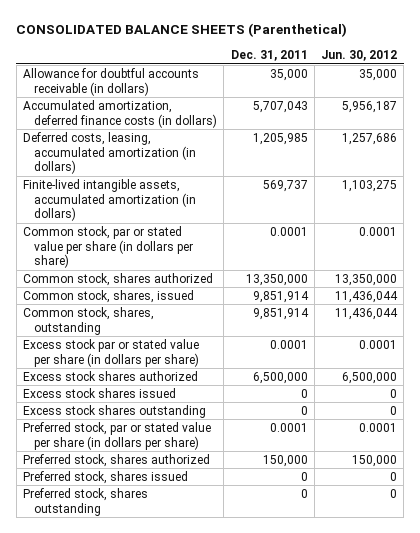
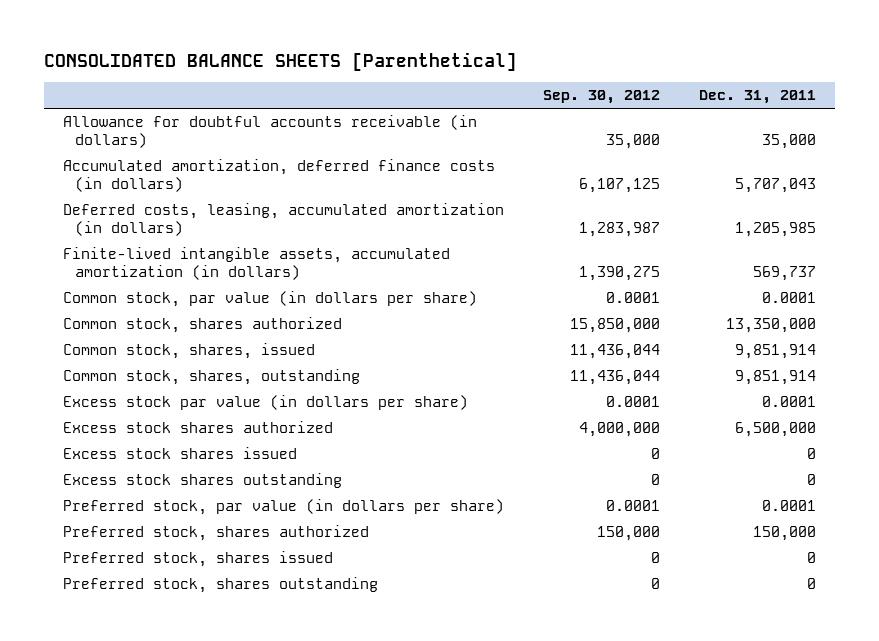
- CONSOLIDATED BALANCE SHEETS (Parenthetical)
+ CONSOLIDATED BALANCE SHEETS [Parenthetical]
- | Dec. 31, 2011 | Jun. 30, 2012
+ | Sep. 30, 2012 | Dec. 31, 2011
- Common stock, par or stated value per share (in dollars per share) | 0.0001 | 0.0001
+ Common stock, par value (in dollars per share) | 0.0001 | 0.0001
- Excess stock par or stated value per share (in dollars per share) | 0.0001 | 0.0001
+ Excess stock par value (in dollars per share) | 0.0001 | 0.0001
- Preferred stock, par or stated value per share (in dollars per share) | 0.0001 | 0.0001
+ Preferred stock, par value (in dollars per share) | 0.0001 | 0.0001

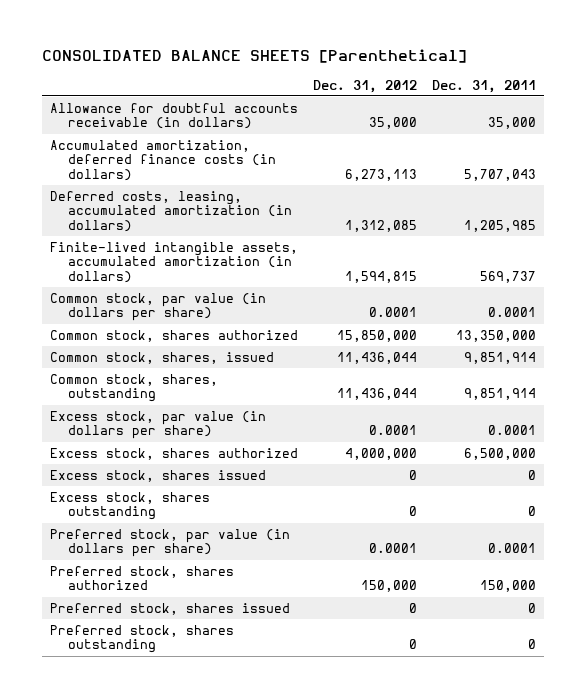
- | Sep. 30, 2012 | Dec. 31, 2011
+ | Dec. 31, 2012 | Dec. 31, 2011
- Excess stock par value (in dollars per share) | 0.0001 | 0.0001
- Excess stock shares authorized | 4,000,000 | 6,500,000
- Excess stock shares issued | 0 | 0
- Excess stock shares outstanding | 0 | 0
+ Excess stock, par value (in dollars per share) | 0.0001 | 0.0001
+ Excess stock, shares authorized | 4,000,000 | 6,500,000
+ Excess stock, shares issued | 0 | 0
+ Excess stock, shares outstanding | 0 | 0

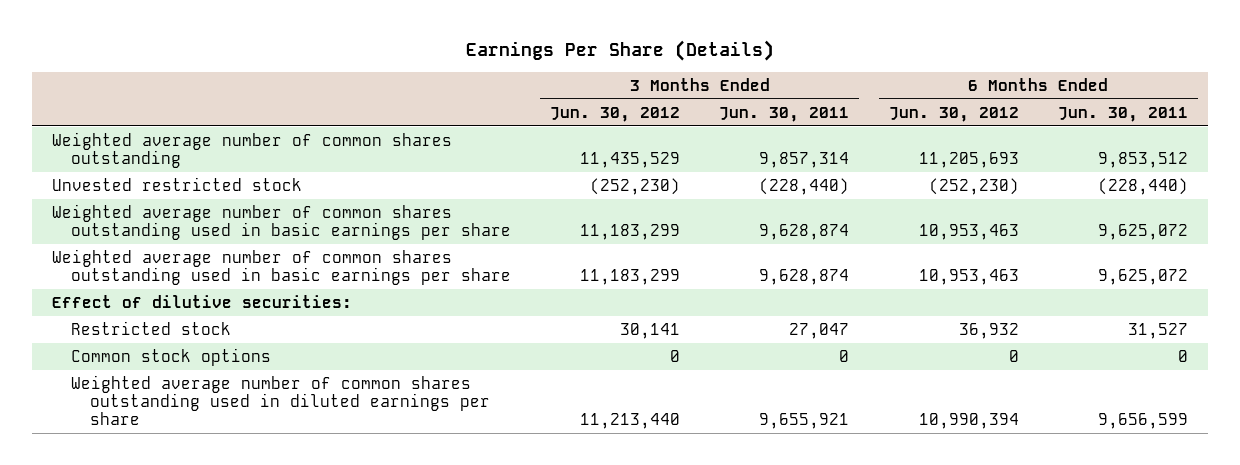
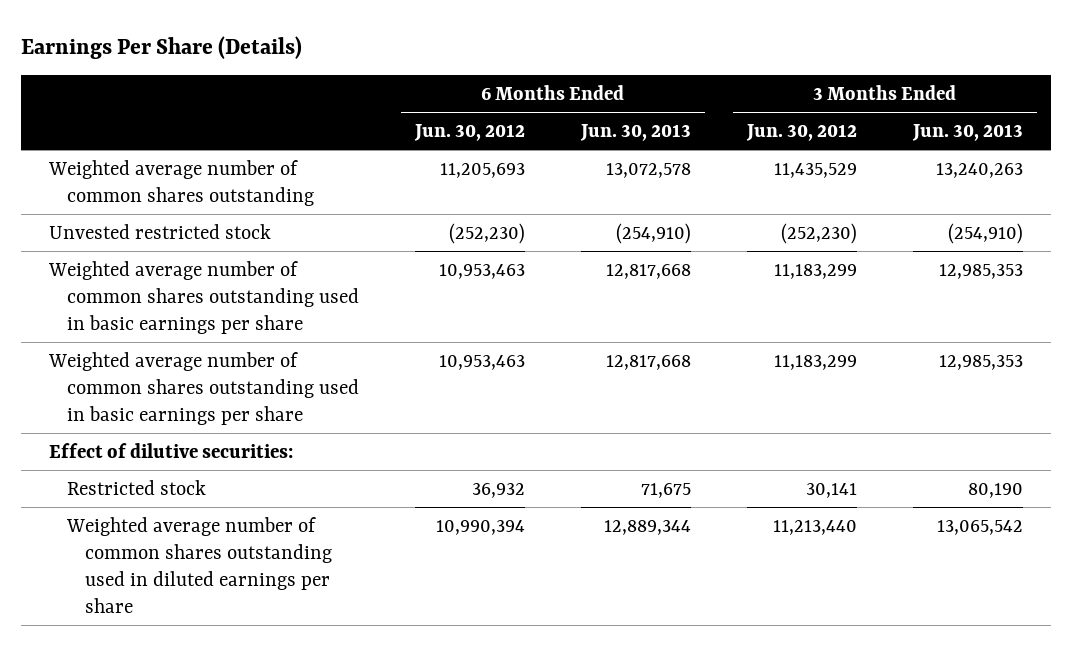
- | 3 Months Ended Jun. 30, 2012 | 3 Months Ended Jun. 30, 2011 | 6 Months Ended Jun. 30, 2012 | 6 Months Ended Jun. 30, 2011
+ | 6 Months Ended Jun. 30, 2012 | 6 Months Ended Jun. 30, 2013 | 3 Months Ended Jun. 30, 2012 | 3 Months Ended Jun. 30, 2013
- Common stock options | 0 | 0 | 0 | 0

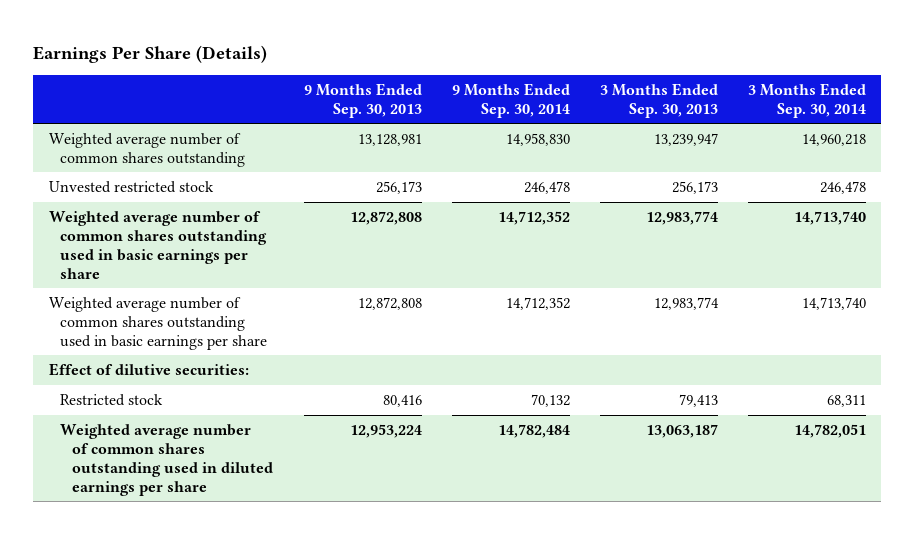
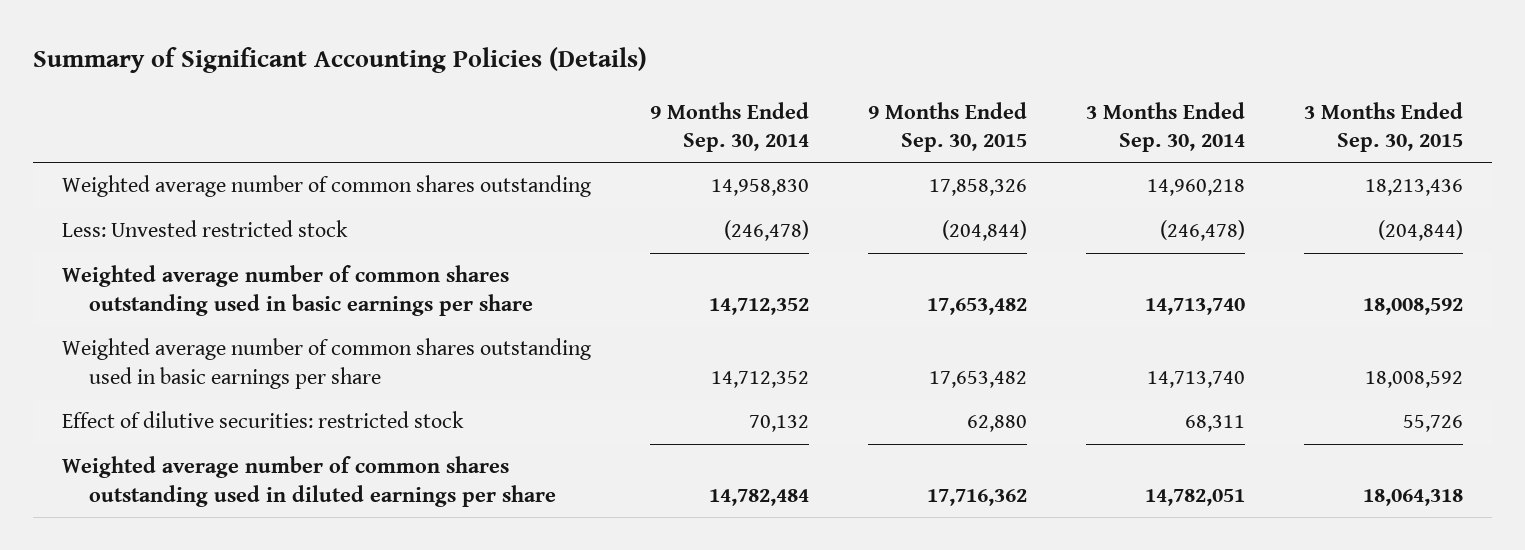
- Earnings Per Share (Details)
+ Summary of Significant Accounting Policies (Details)
- | 9 Months Ended Sep. 30, 2013 | 9 Months Ended Sep. 30, 2014 | 3 Months Ended Sep. 30, 2013 | 3 Months Ended Sep. 30, 2014
+ | 9 Months Ended Sep. 30, 2014 | 9 Months Ended Sep. 30, 2015 | 3 Months Ended Sep. 30, 2014 | 3 Months Ended Sep. 30, 2015
- Unvested restricted stock | 256,173 | 246,478 | 256,173 | 246,478
+ Less: Unvested restricted stock | (246,478) | (204,844) | (246,478) | (204,844)
- Effect of dilutive securities:
- Restricted stock | 80,416 | 70,132 | 79,413 | 68,311
+ Effect of dilutive securities: restricted stock | 70,132 | 62,880 | 68,311 | 55,726

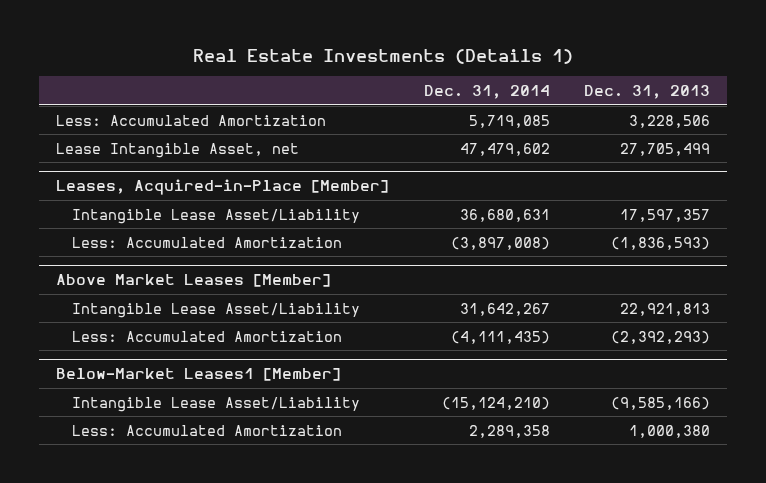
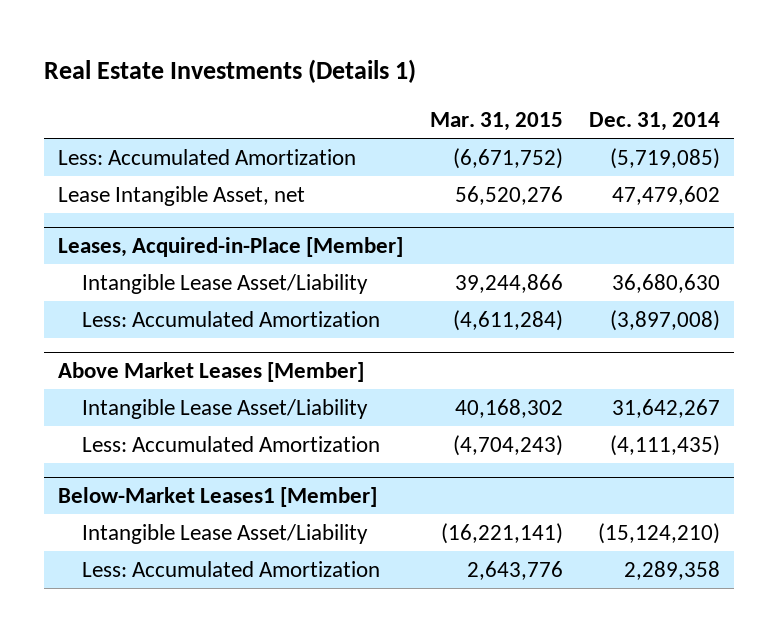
- | Dec. 31, 2014 | Dec. 31, 2013
+ | Mar. 31, 2015 | Dec. 31, 2014
- Less: Accumulated Amortization | 5,719,085 | 3,228,506
+ Less: Accumulated Amortization | (6,671,752) | (5,719,085)
@ Leases, Acquired-in-Place [Member]
- Intangible Lease Asset/Liability | 36,680,631 | 17,597,357
+ Intangible Lease Asset/Liability | 39,244,866 | 36,680,630

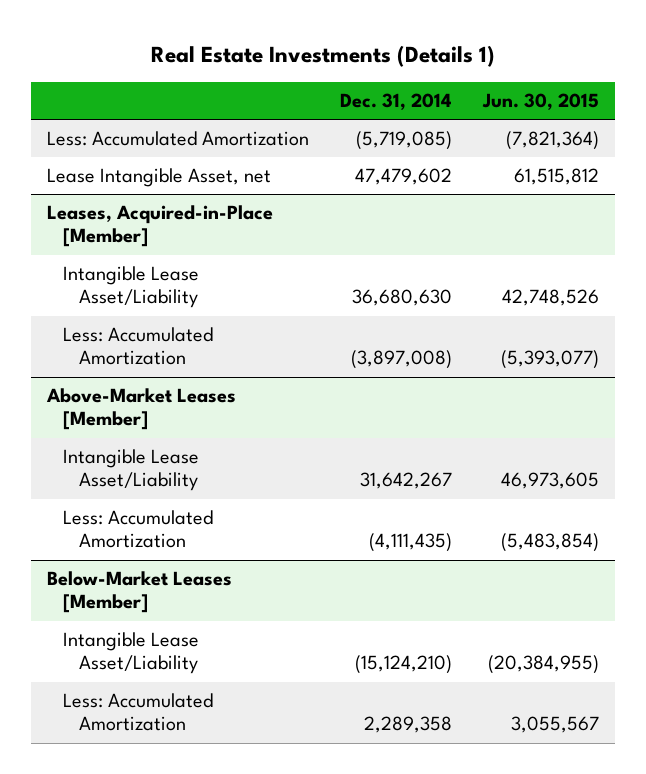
- | Mar. 31, 2015 | Dec. 31, 2014
+ | Dec. 31, 2014 | Jun. 30, 2015
- Above Market Leases [Member]
+ Above-Market Leases [Member]
- Below-Market Leases1 [Member]
+ Below-Market Leases [Member]

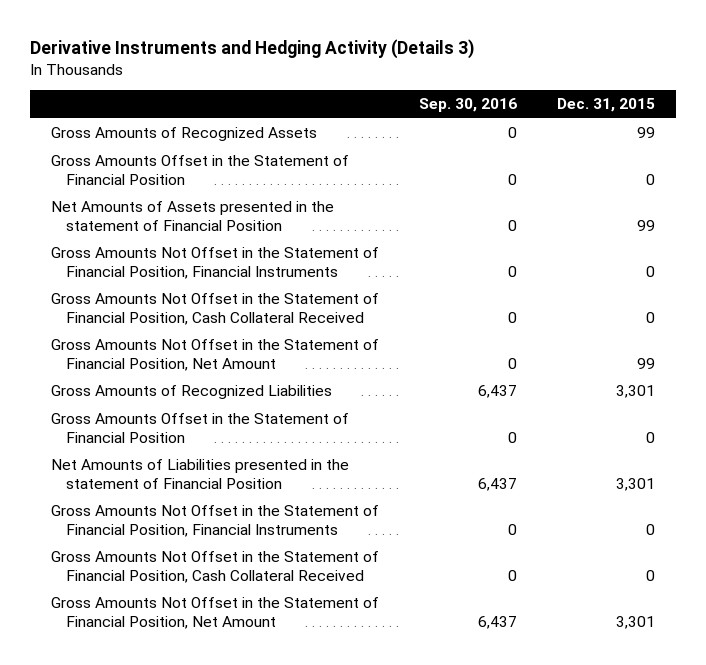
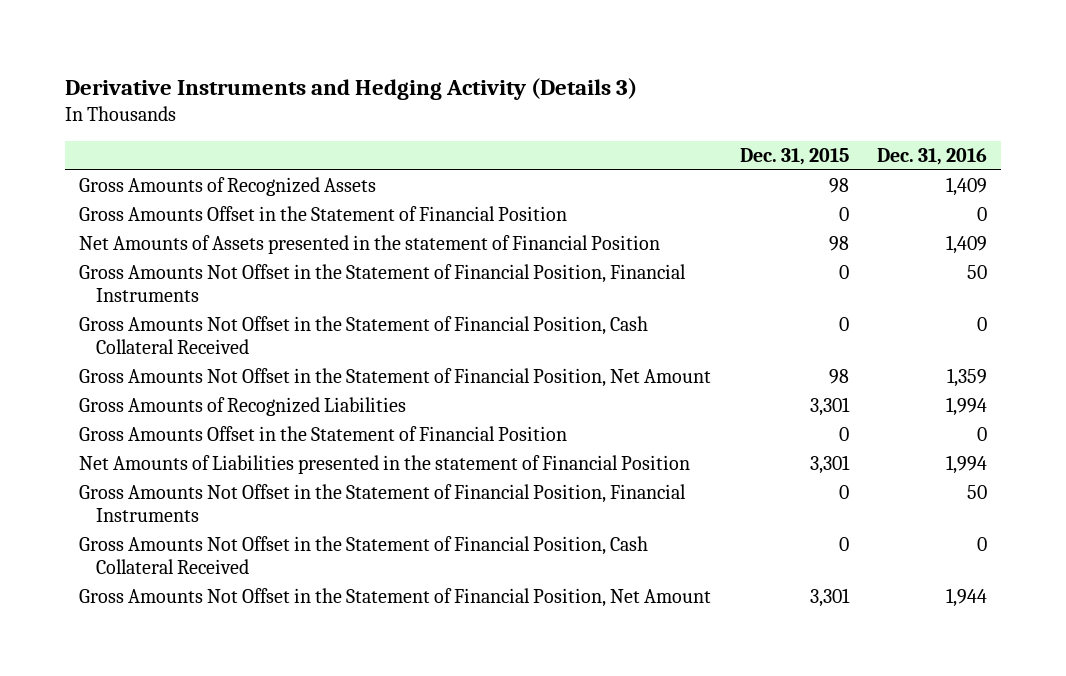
- | Sep. 30, 2016 | Dec. 31, 2015
+ | Dec. 31, 2015 | Dec. 31, 2016
- Gross Amounts of Recognized Assets | 0 | 99
+ Gross Amounts of Recognized Assets | 98 | 1,409
- Net Amounts of Assets presented in the statement of Financial Position | 0 | 99
+ Net Amounts of Assets presented in the statement of Financial Position | 98 | 1,409
- Gross Amounts Not Offset in the Statement of Financial Position, Net Amount | 0 | 99
+ Gross Amounts Not Offset in the Statement of Financial Position, Net Amount | 98 | 1,359

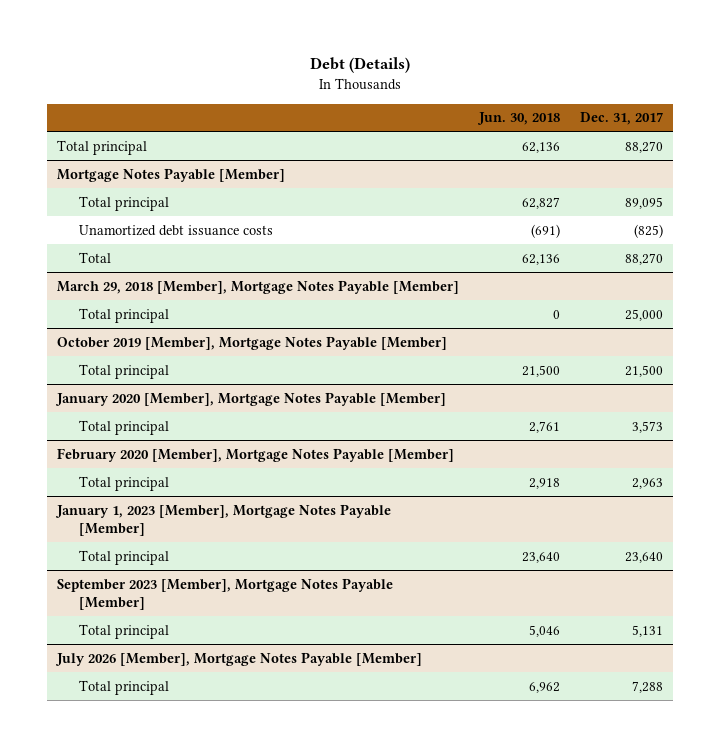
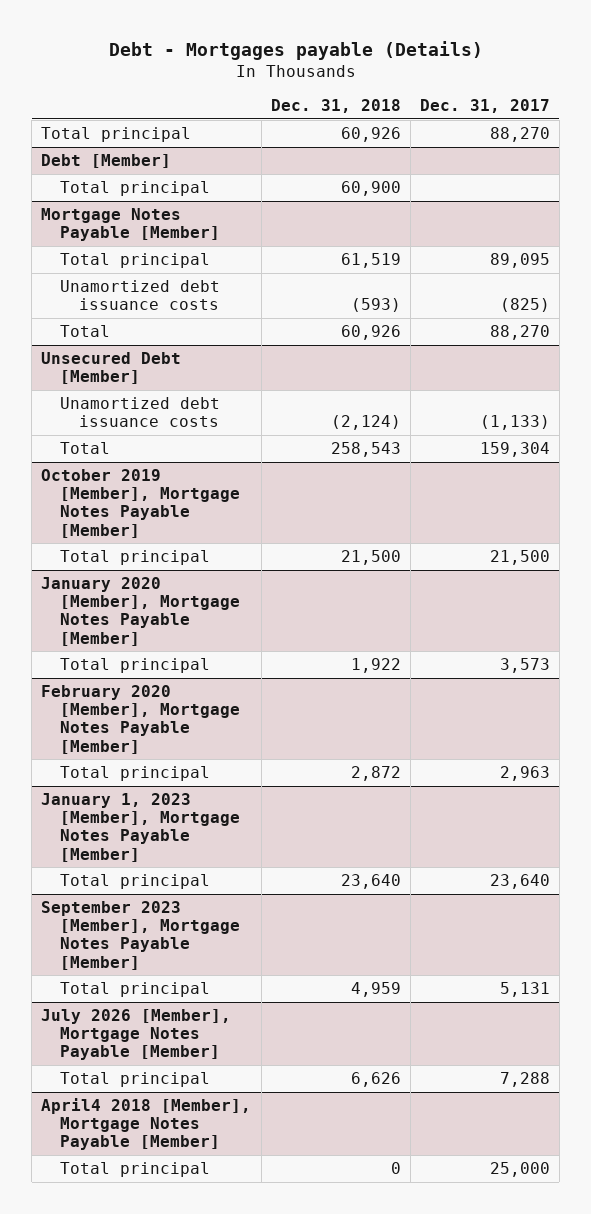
- Debt (Details)
+ Debt - Mortgages payable (Details)
- | Jun. 30, 2018 | Dec. 31, 2017
+ | Dec. 31, 2018 | Dec. 31, 2017
+ Debt [Member]
+ Total principal | 60,900 |
- March 29, 2018 [Member], Mortgage Notes Payable [Member]
- Total principal | 0 | 25,000
+ Unsecured Debt [Member]
+ Unamortized debt issuance costs | (2,124) | (1,133)
+ Total | 258,543 | 159,304
+ April4 2018 [Member], Mortgage Notes Payable [Member]
+ Total principal | 0 | 25,000

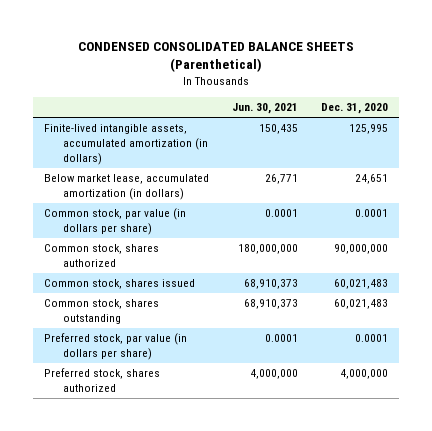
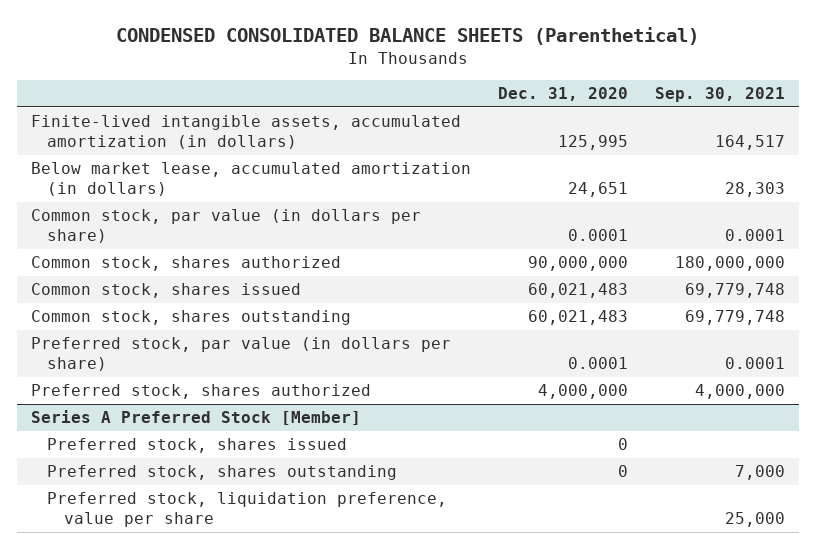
- | Jun. 30, 2021 | Dec. 31, 2020
+ | Dec. 31, 2020 | Sep. 30, 2021
+ Series A Preferred Stock [Member]
+ Preferred stock, shares issued | 0 |
+ Preferred stock, shares outstanding | 0 | 7,000
+ Preferred stock, liquidation preference, value per share | | 25,000

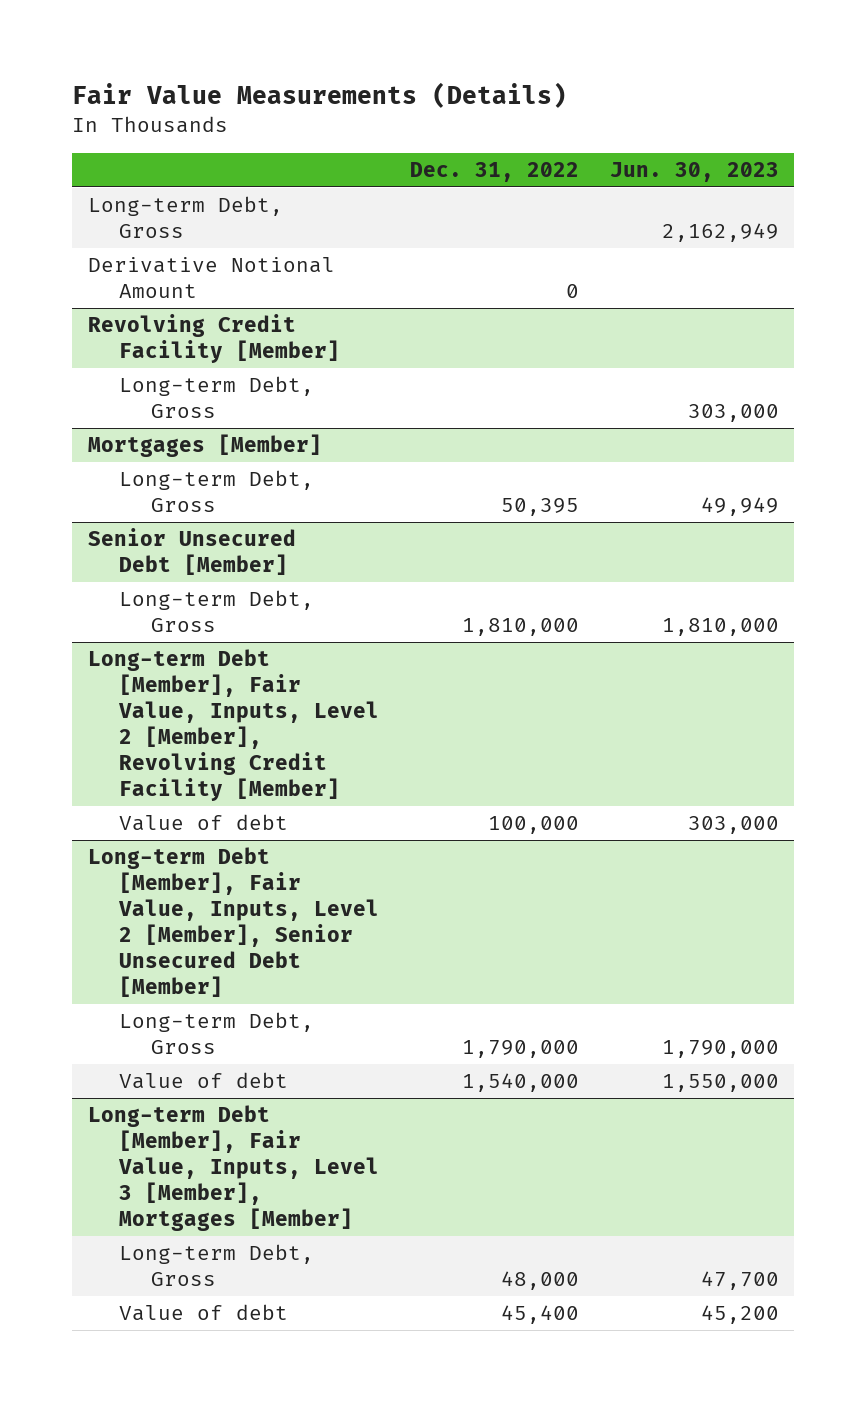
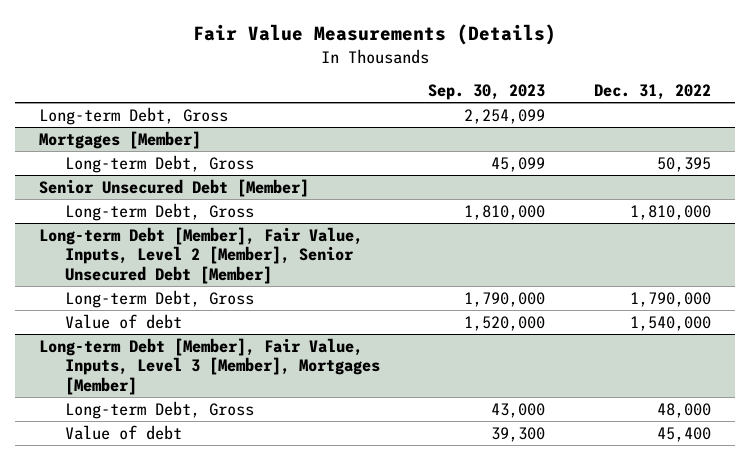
- | Dec. 31, 2022 | Jun. 30, 2023
+ | Sep. 30, 2023 | Dec. 31, 2022
- Derivative Notional Amount | 0 |
- Revolving Credit Facility [Member]
- Long-term Debt, Gross | | 303,000
- Long-term Debt [Member], Fair Value, Inputs, Level 2 [Member], Revolving Credit Facility [Member]
- Value of debt | 100,000 | 303,000

